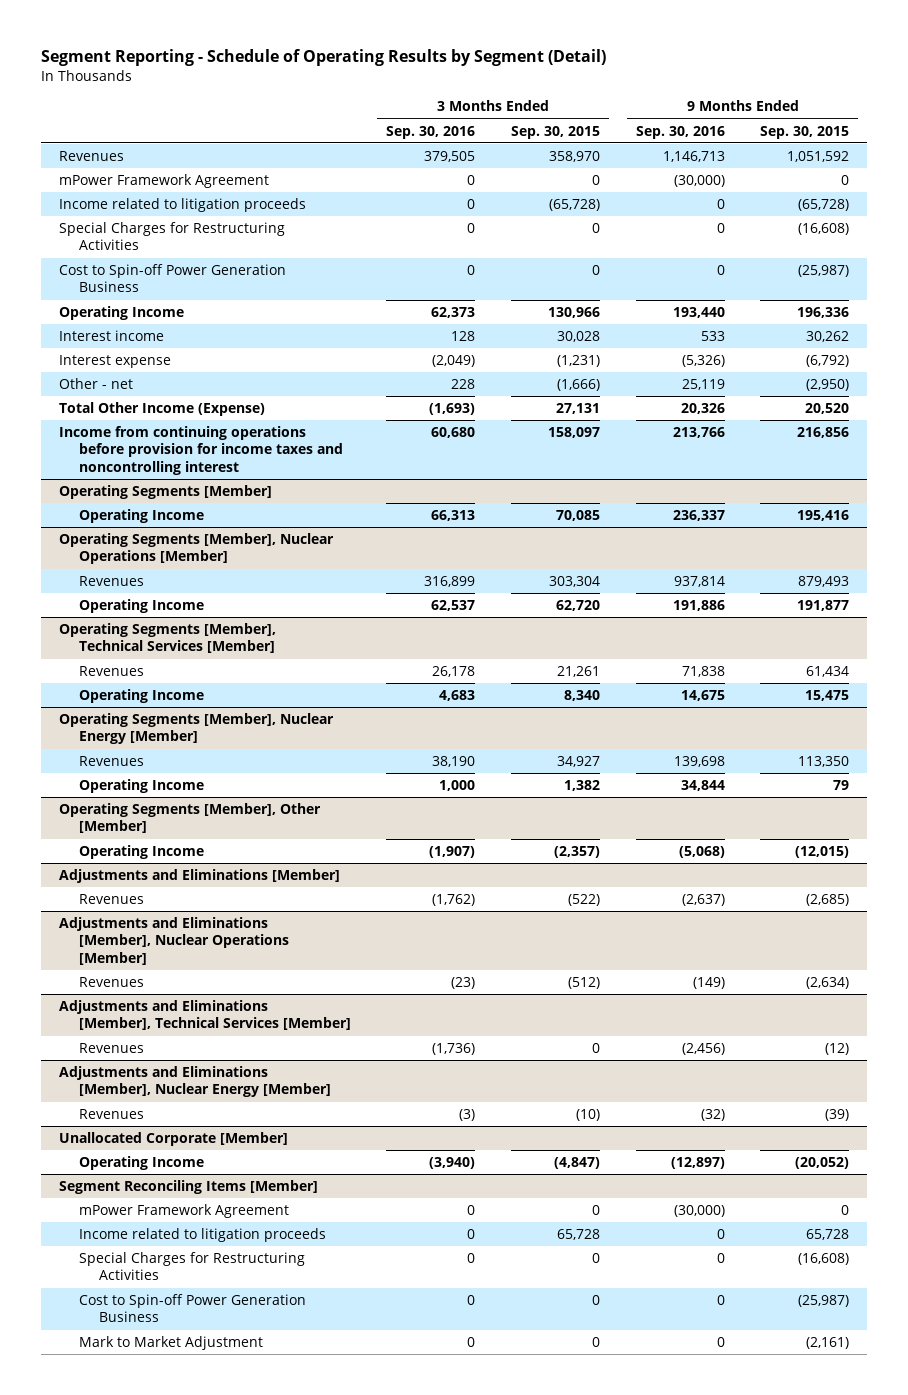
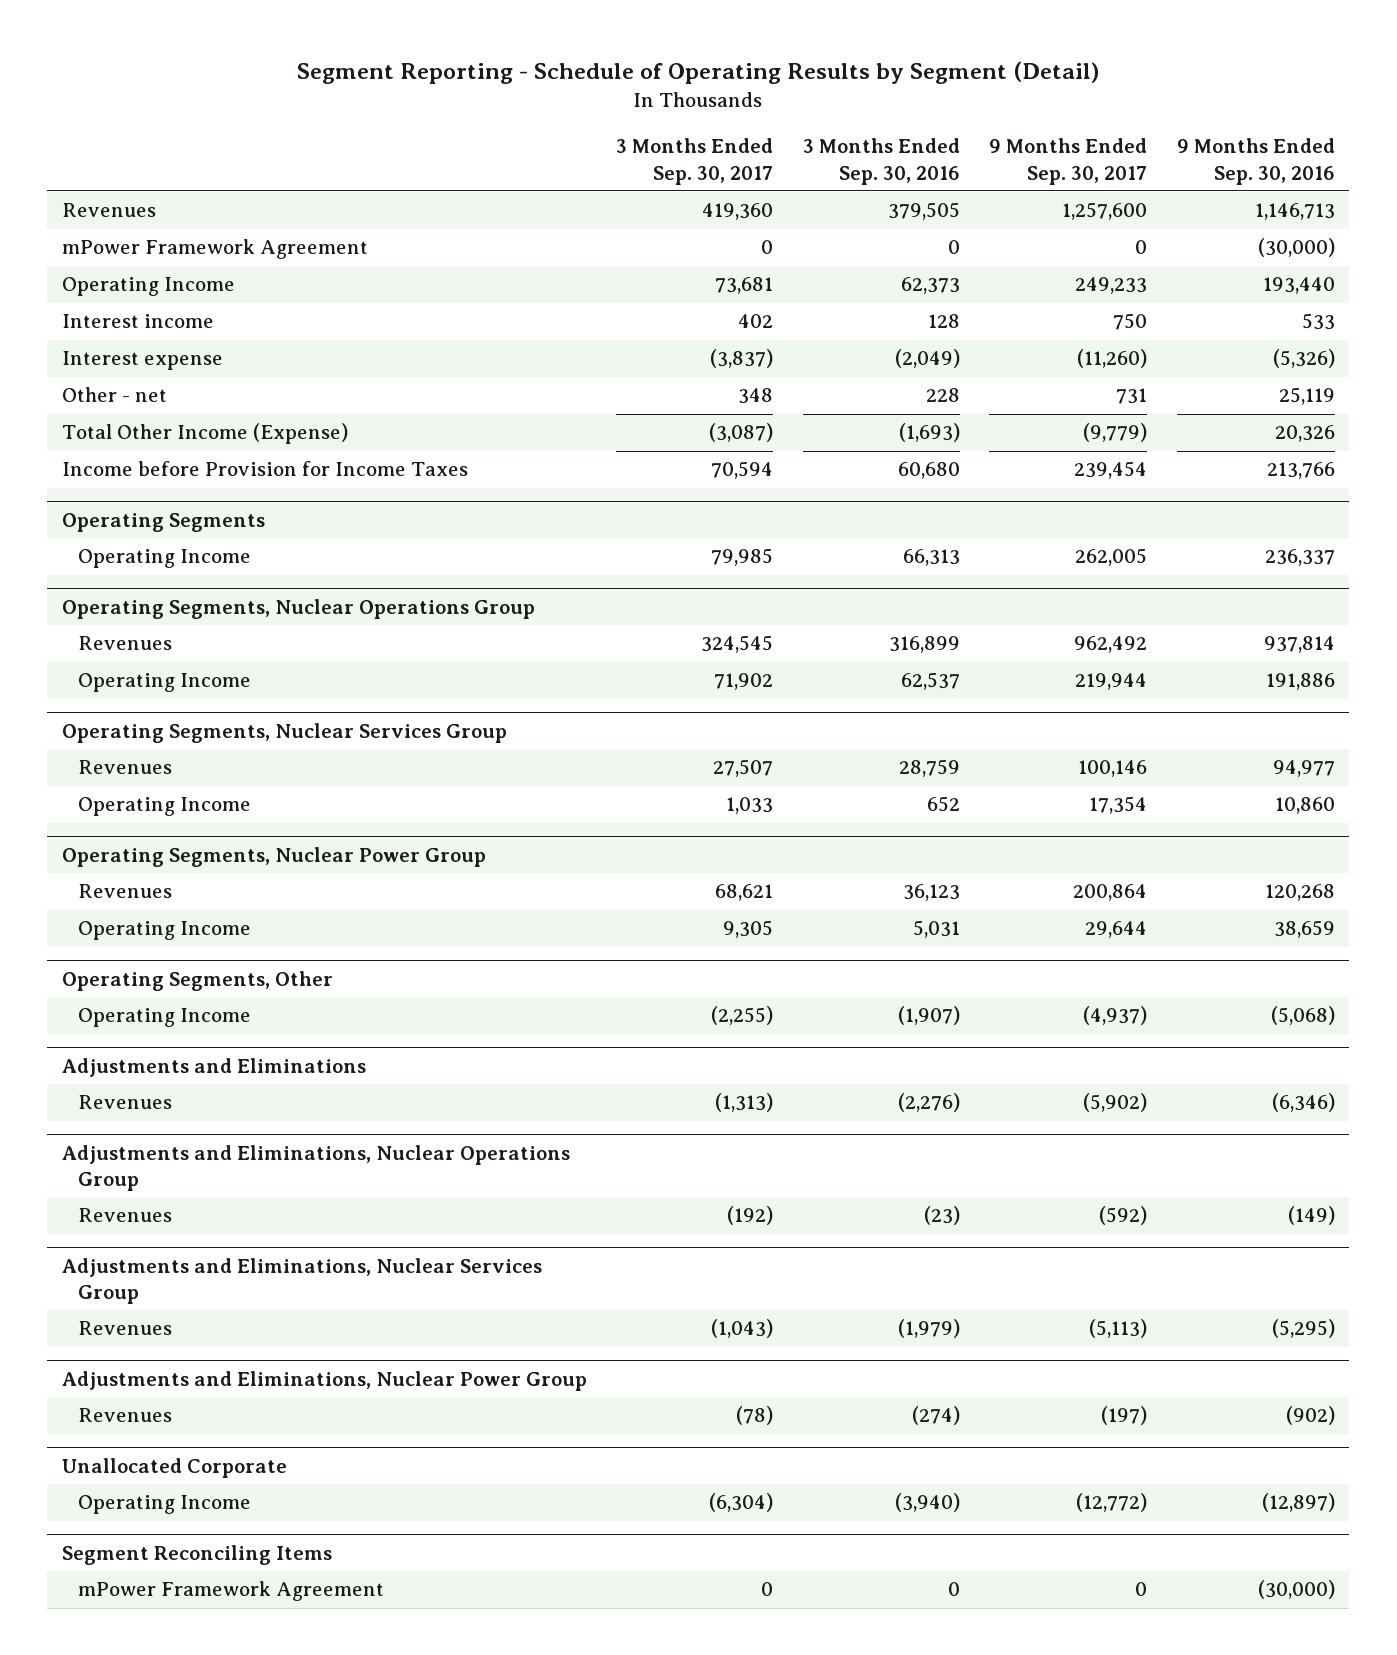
- | 3 Months Ended Sep. 30, 2016 | 3 Months Ended Sep. 30, 2015 | 9 Months Ended Sep. 30, 2016 | 9 Months Ended Sep. 30, 2015
+ | 3 Months Ended Sep. 30, 2017 | 3 Months Ended Sep. 30, 2016 | 9 Months Ended Sep. 30, 2017 | 9 Months Ended Sep. 30, 2016
- Income related to litigation proceeds | 0 | (65,728) | 0 | (65,728)
- Special Charges for Restructuring Activities | 0 | 0 | 0 | (16,608)
- Cost to Spin-off Power Generation Business | 0 | 0 | 0 | (25,987)
- Income from continuing operations before provision for income taxes and noncontrolling interest | 60,680 | 158,097 | 213,766 | 216,856
- Operating Segments [Member]
+ Income before Provision for Income Taxes | 70,594 | 60,680 | 239,454 | 213,766
+ Operating Segments
- Operating Segments [Member], Nuclear Operations [Member]
+ Operating Segments, Nuclear Operations Group
- Operating Segments [Member], Technical Services [Member]
- Revenues | 26,178 | 21,261 | 71,838 | 61,434
- Operating Income | 4,683 | 8,340 | 14,675 | 15,475
- Operating Segments [Member], Nuclear Energy [Member]
- Revenues | 38,190 | 34,927 | 139,698 | 113,350
- Operating Income | 1,000 | 1,382 | 34,844 | 79
- Operating Segments [Member], Other [Member]
+ Operating Segments, Nuclear Services Group
+ Revenues | 27,507 | 28,759 | 100,146 | 94,977
+ Operating Income | 1,033 | 652 | 17,354 | 10,860
+ Operating Segments, Nuclear Power Group
+ Revenues | 68,621 | 36,123 | 200,864 | 120,268
+ Operating Income | 9,305 | 5,031 | 29,644 | 38,659
+ Operating Segments, Other
- Adjustments and Eliminations [Member]
- Revenues | (1,762) | (522) | (2,637) | (2,685)
- Adjustments and Eliminations [Member], Nuclear Operations [Member]
+ Adjustments and Eliminations
+ Revenues | (1,313) | (2,276) | (5,902) | (6,346)
+ Adjustments and Eliminations, Nuclear Operations Group
- Adjustments and Eliminations [Member], Technical Services [Member]
- Revenues | (1,736) | 0 | (2,456) | (12)
- Adjustments and Eliminations [Member], Nuclear Energy [Member]
- Revenues | (3) | (10) | (32) | (39)
- Unallocated Corporate [Member]
+ Adjustments and Eliminations, Nuclear Services Group
+ Revenues | (1,043) | (1,979) | (5,113) | (5,295)
+ Adjustments and Eliminations, Nuclear Power Group
+ Revenues | (78) | (274) | (197) | (902)
+ Unallocated Corporate
- Segment Reconciling Items [Member]
+ Segment Reconciling Items
- Income related to litigation proceeds | 0 | 65,728 | 0 | 65,728
- Special Charges for Restructuring Activities | 0 | 0 | 0 | (16,608)
- Cost to Spin-off Power Generation Business | 0 | 0 | 0 | (25,987)
- Mark to Market Adjustment | 0 | 0 | 0 | (2,161)

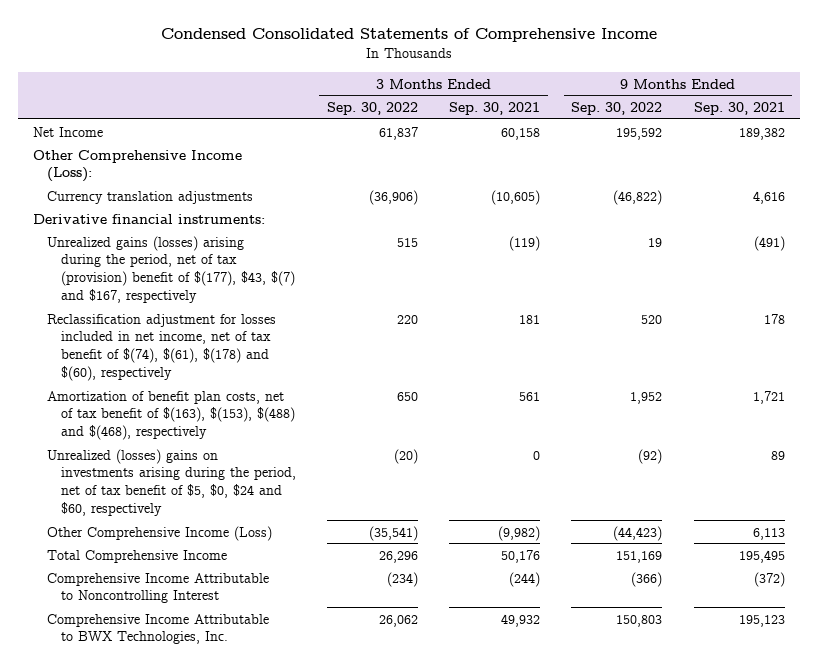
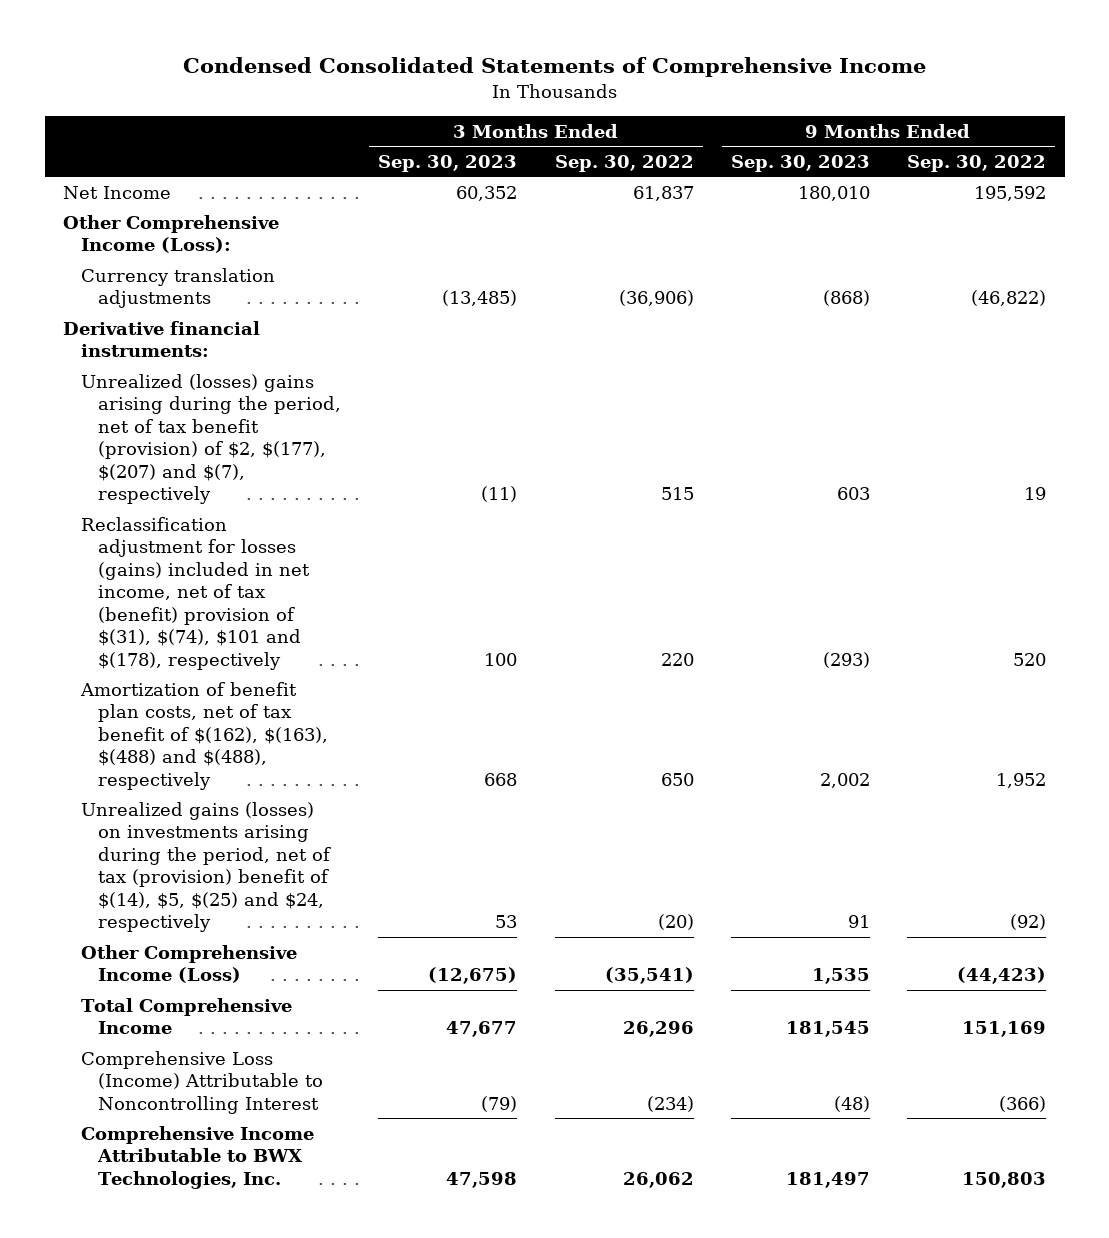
- | 3 Months Ended Sep. 30, 2022 | 3 Months Ended Sep. 30, 2021 | 9 Months Ended Sep. 30, 2022 | 9 Months Ended Sep. 30, 2021
+ | 3 Months Ended Sep. 30, 2023 | 3 Months Ended Sep. 30, 2022 | 9 Months Ended Sep. 30, 2023 | 9 Months Ended Sep. 30, 2022
- Unrealized gains (losses) arising during the period, net of tax (provision) benefit of $(177), $43, $(7) and $167, respectively | 515 | (119) | 19 | (491)
- Reclassification adjustment for losses included in net income, net of tax benefit of $(74), $(61), $(178) and $(60), respectively | 220 | 181 | 520 | 178
- Amortization of benefit plan costs, net of tax benefit of $(163), $(153), $(488) and $(468), respectively | 650 | 561 | 1,952 | 1,721
- Unrealized (losses) gains on investments arising during the period, net of tax benefit of $5, $0, $24 and $60, respectively | (20) | 0 | (92) | 89
+ Unrealized (losses) gains arising during the period, net of tax benefit (provision) of $2, $(177), $(207) and $(7), respectively | (11) | 515 | 603 | 19
+ Reclassification adjustment for losses (gains) included in net income, net of tax (benefit) provision of $(31), $(74), $101 and $(178), respectively | 100 | 220 | (293) | 520
+ Amortization of benefit plan costs, net of tax benefit of $(162), $(163), $(488) and $(488), respectively | 668 | 650 | 2,002 | 1,952
+ Unrealized gains (losses) on investments arising during the period, net of tax (provision) benefit of $(14), $5, $(25) and $24, respectively | 53 | (20) | 91 | (92)
- Comprehensive Income Attributable to Noncontrolling Interest | (234) | (244) | (366) | (372)
+ Comprehensive Loss (Income) Attributable to Noncontrolling Interest | (79) | (234) | (48) | (366)

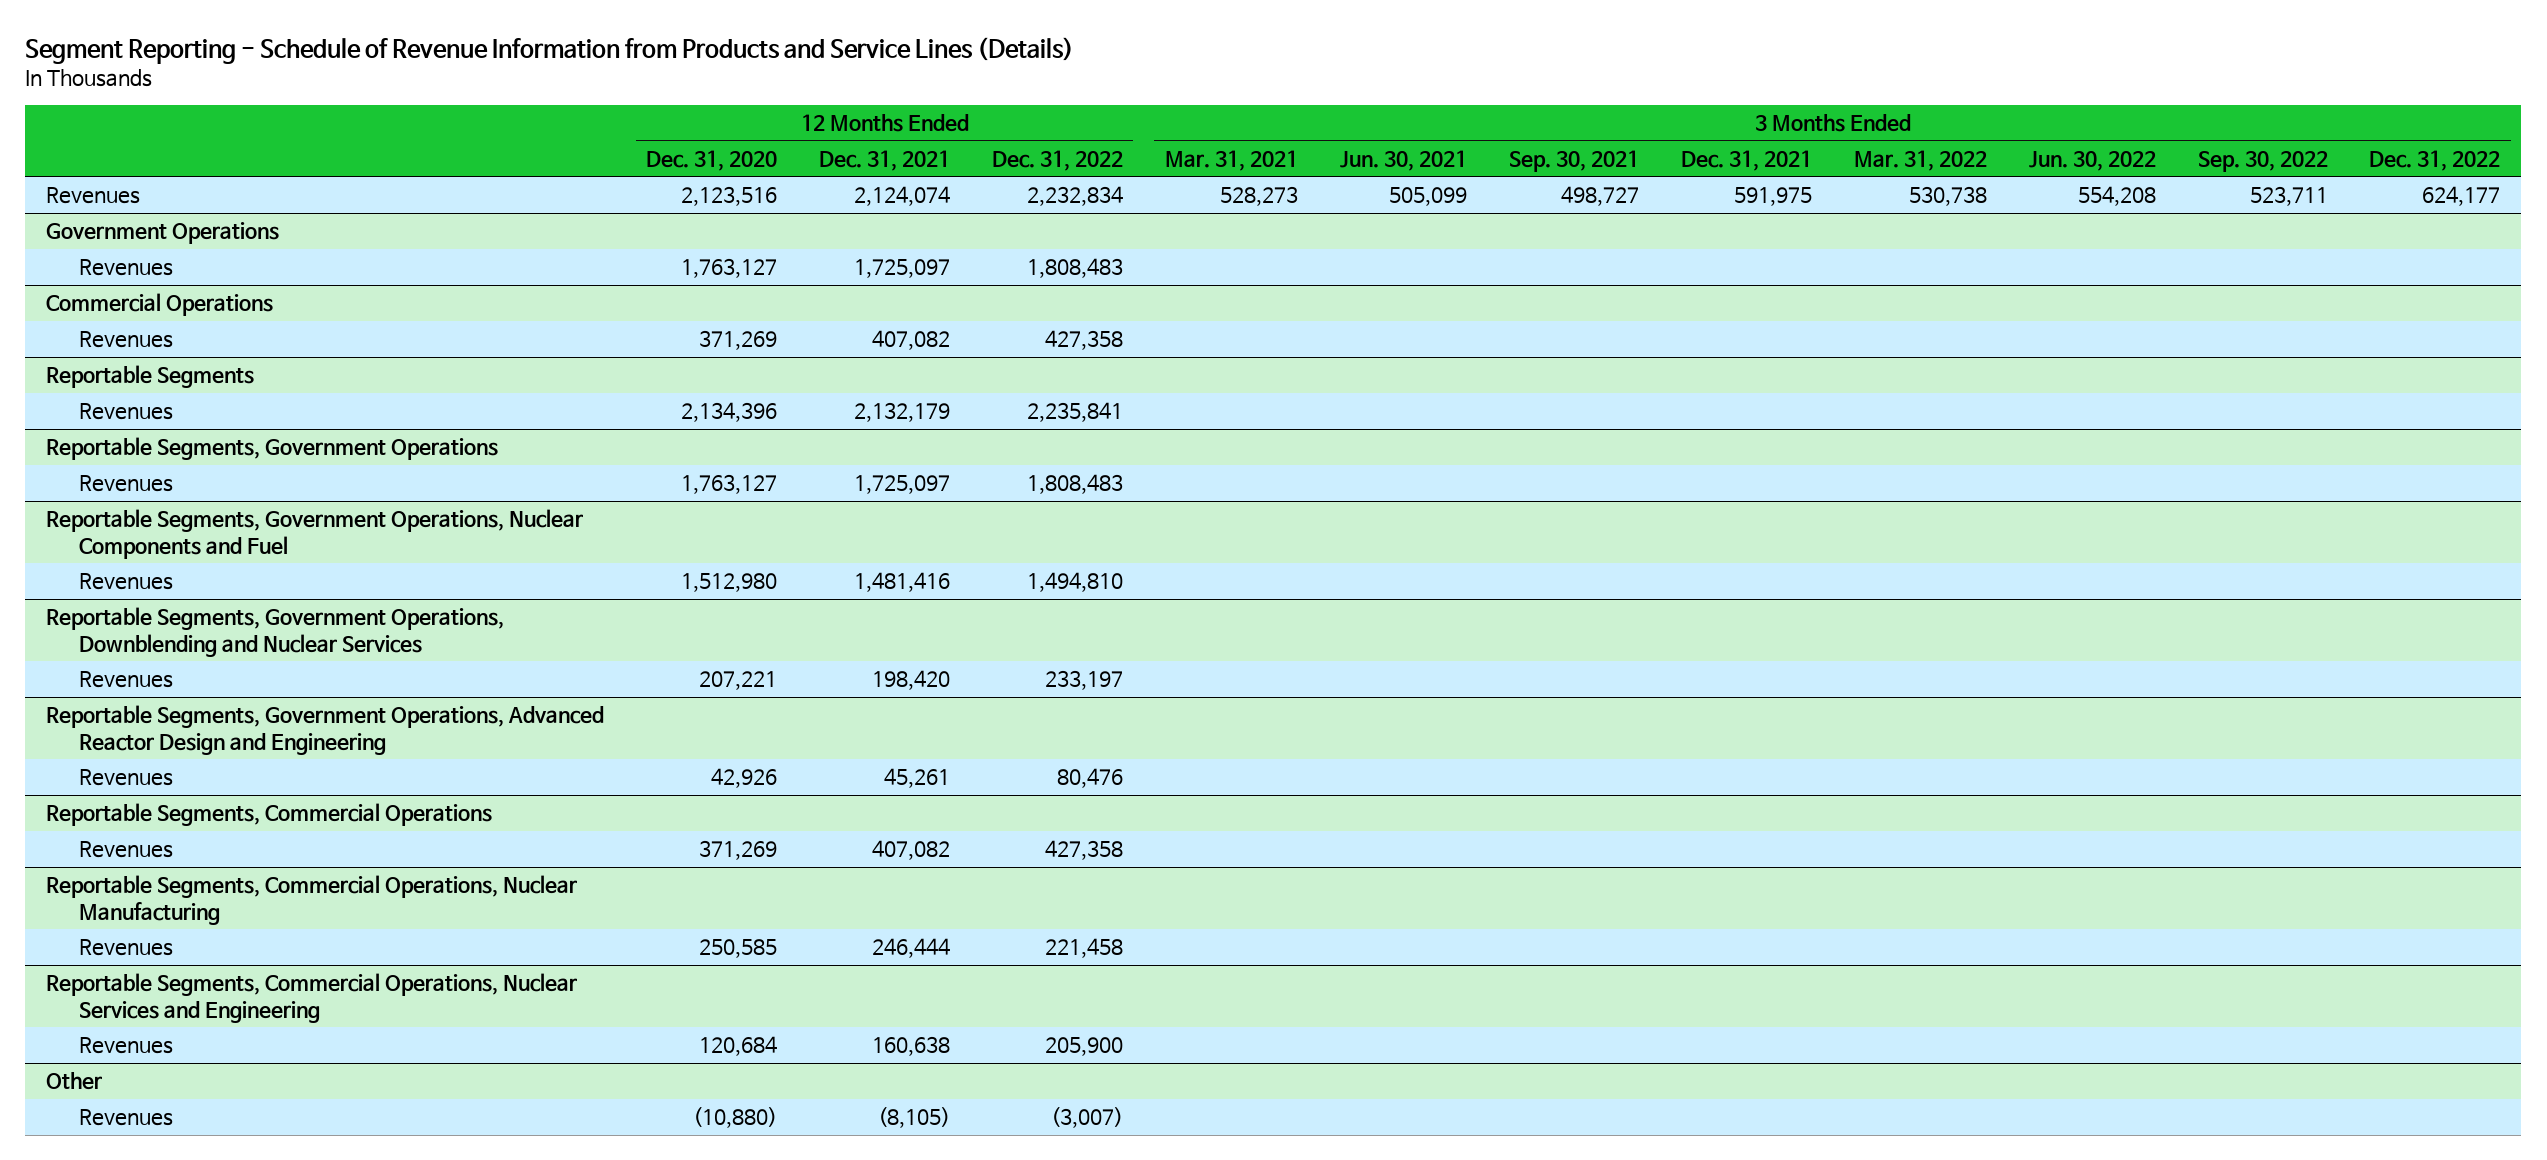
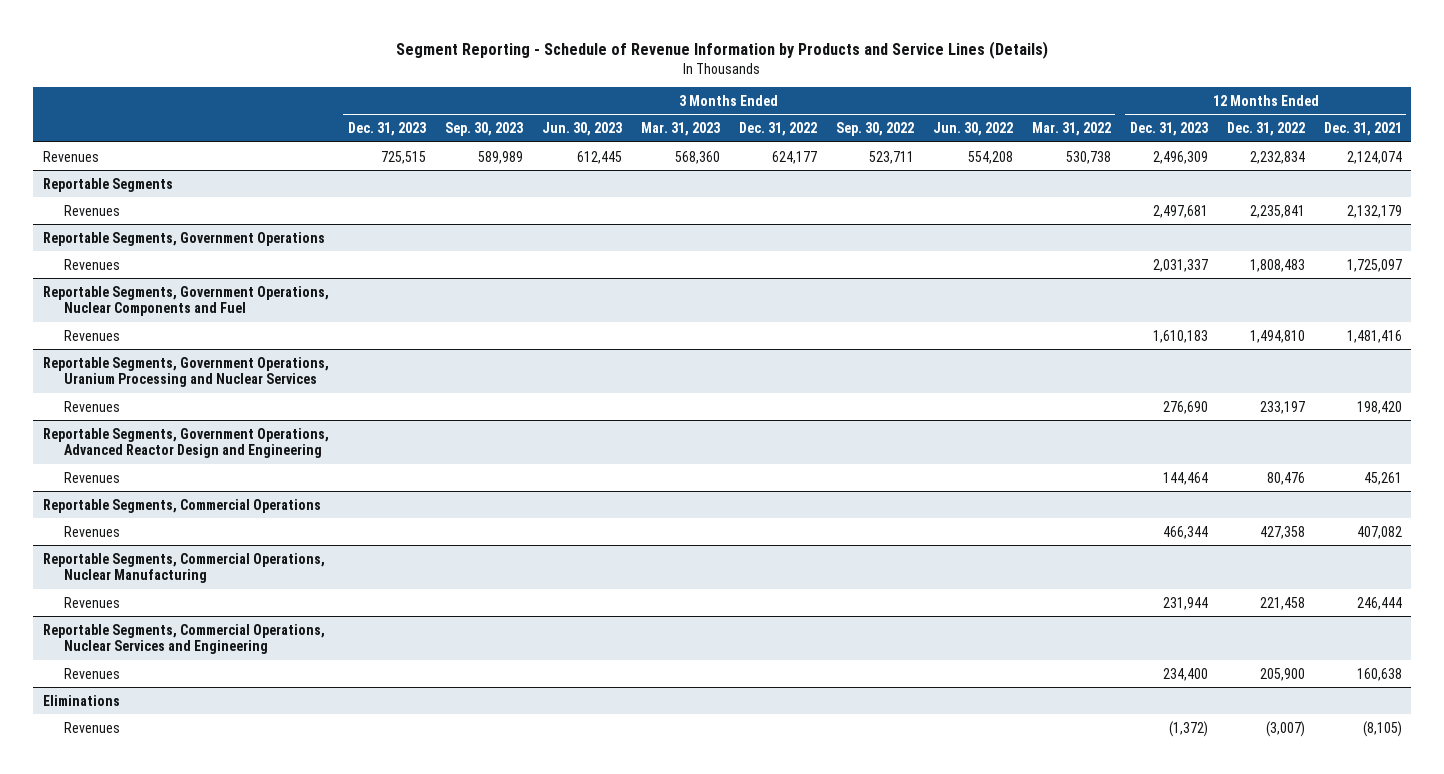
- Segment Reporting - Schedule of Revenue Information from Products and Service Lines (Details)
+ Segment Reporting - Schedule of Revenue Information by Products and Service Lines (Details)
- | 12 Months Ended Dec. 31, 2020 | 12 Months Ended Dec. 31, 2021 | 12 Months Ended Dec. 31, 2022 | 3 Months Ended Mar. 31, 2021 | 3 Months Ended Jun. 30, 2021 | 3 Months Ended Sep. 30, 2021 | 3 Months Ended Dec. 31, 2021 | 3 Months Ended Mar. 31, 2022 | 3 Months Ended Jun. 30, 2022 | 3 Months Ended Sep. 30, 2022 | 3 Months Ended Dec. 31, 2022
+ | 3 Months Ended Dec. 31, 2023 | 3 Months Ended Sep. 30, 2023 | 3 Months Ended Jun. 30, 2023 | 3 Months Ended Mar. 31, 2023 | 3 Months Ended Dec. 31, 2022 | 3 Months Ended Sep. 30, 2022 | 3 Months Ended Jun. 30, 2022 | 3 Months Ended Mar. 31, 2022 | 12 Months Ended Dec. 31, 2023 | 12 Months Ended Dec. 31, 2022 | 12 Months Ended Dec. 31, 2021
- Government Operations
- Revenues | 1,763,127 | 1,725,097 | 1,808,483 | | | | | | | |
- Commercial Operations
- Revenues | 371,269 | 407,082 | 427,358 | | | | | | | |
- Reportable Segments, Government Operations, Downblending and Nuclear Services
+ Reportable Segments, Government Operations, Uranium Processing and Nuclear Services
- Other
+ Eliminations

